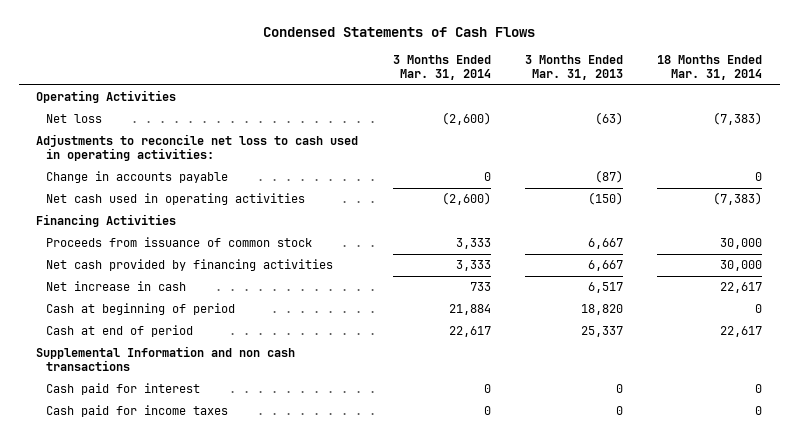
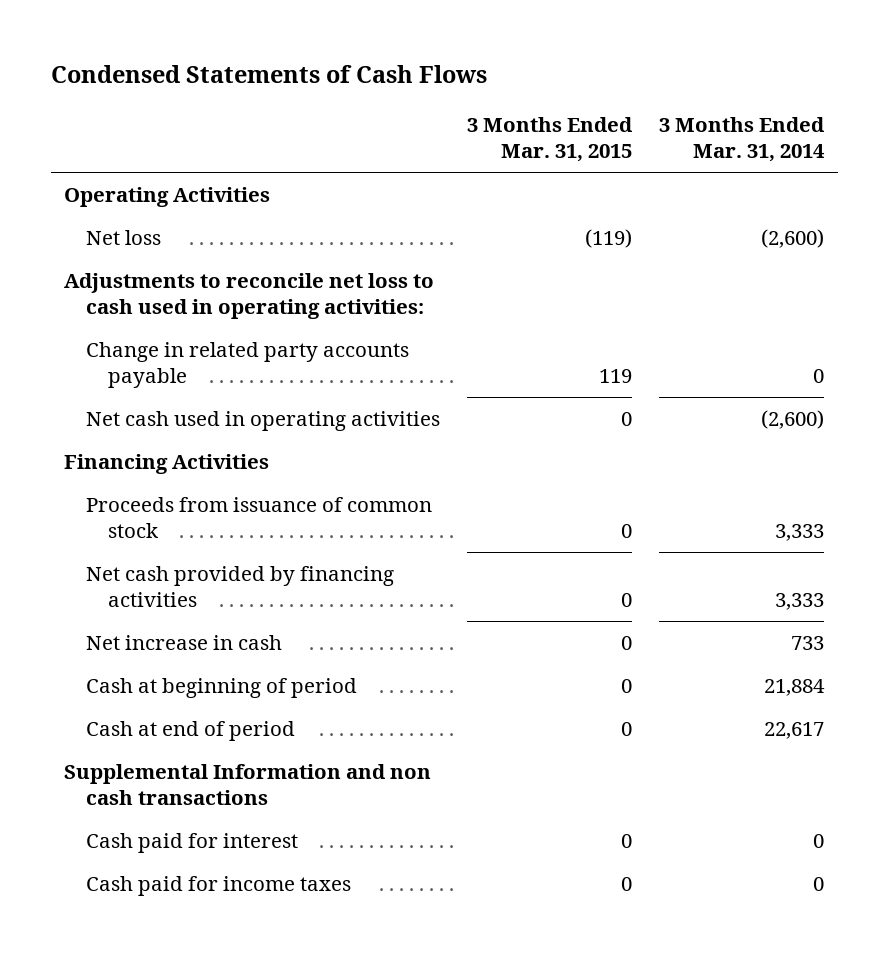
- | 3 Months Ended Mar. 31, 2014 | 3 Months Ended Mar. 31, 2013 | 18 Months Ended Mar. 31, 2014
+ | 3 Months Ended Mar. 31, 2015 | 3 Months Ended Mar. 31, 2014
- Change in accounts payable | 0 | (87) | 0
+ Change in related party accounts payable | 119 | 0

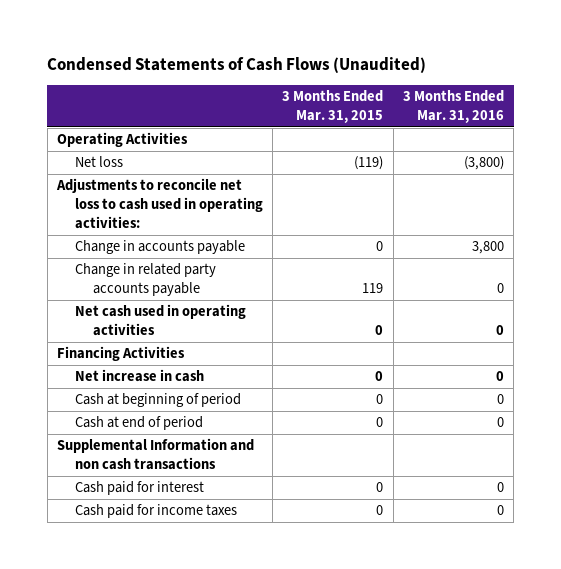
- Condensed Statements of Cash Flows
+ Condensed Statements of Cash Flows (Unaudited)
- | 3 Months Ended Mar. 31, 2015 | 3 Months Ended Mar. 31, 2014
+ | 3 Months Ended Mar. 31, 2015 | 3 Months Ended Mar. 31, 2016
+ Change in accounts payable | 0 | 3,800
- Proceeds from issuance of common stock | 0 | 3,333
- Net cash provided by financing activities | 0 | 3,333

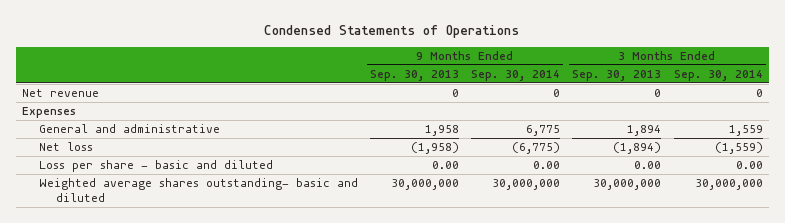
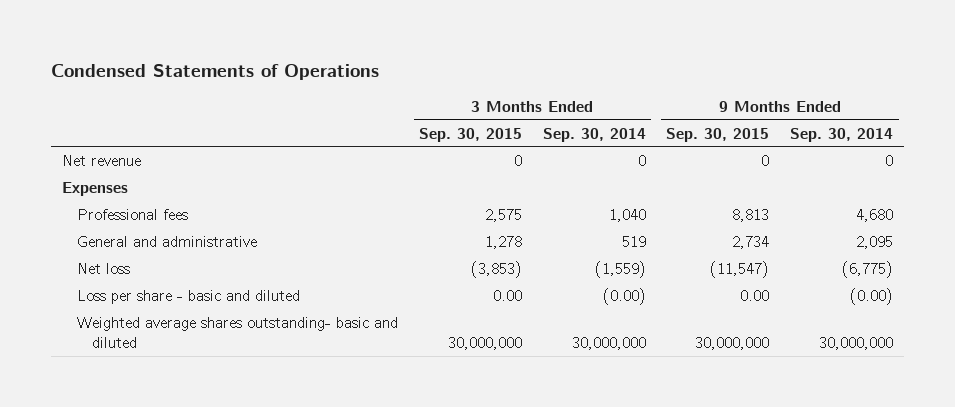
- | 9 Months Ended Sep. 30, 2013 | 9 Months Ended Sep. 30, 2014 | 3 Months Ended Sep. 30, 2013 | 3 Months Ended Sep. 30, 2014
+ | 3 Months Ended Sep. 30, 2015 | 3 Months Ended Sep. 30, 2014 | 9 Months Ended Sep. 30, 2015 | 9 Months Ended Sep. 30, 2014
- General and administrative | 1,958 | 6,775 | 1,894 | 1,559
+ Professional fees | 2,575 | 1,040 | 8,813 | 4,680
+ General and administrative | 1,278 | 519 | 2,734 | 2,095
- Loss per share - basic and diluted | 0.00 | 0.00 | 0.00 | 0.00
+ Loss per share - basic and diluted | 0.00 | (0.00) | 0.00 | (0.00)

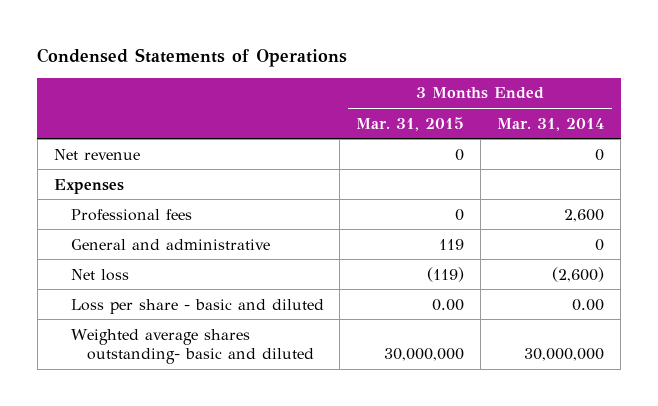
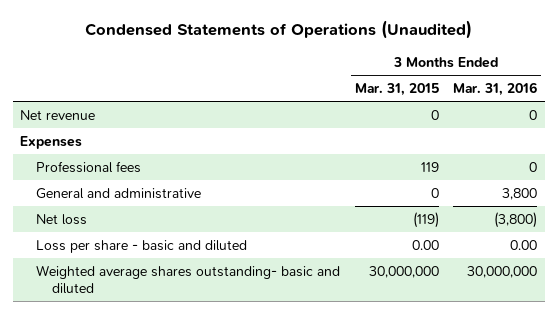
- Condensed Statements of Operations
+ Condensed Statements of Operations (Unaudited)
- | 3 Months Ended Mar. 31, 2015 | 3 Months Ended Mar. 31, 2014
+ | 3 Months Ended Mar. 31, 2015 | 3 Months Ended Mar. 31, 2016
- Professional fees | 0 | 2,600
- General and administrative | 119 | 0
+ Professional fees | 119 | 0
+ General and administrative | 0 | 3,800

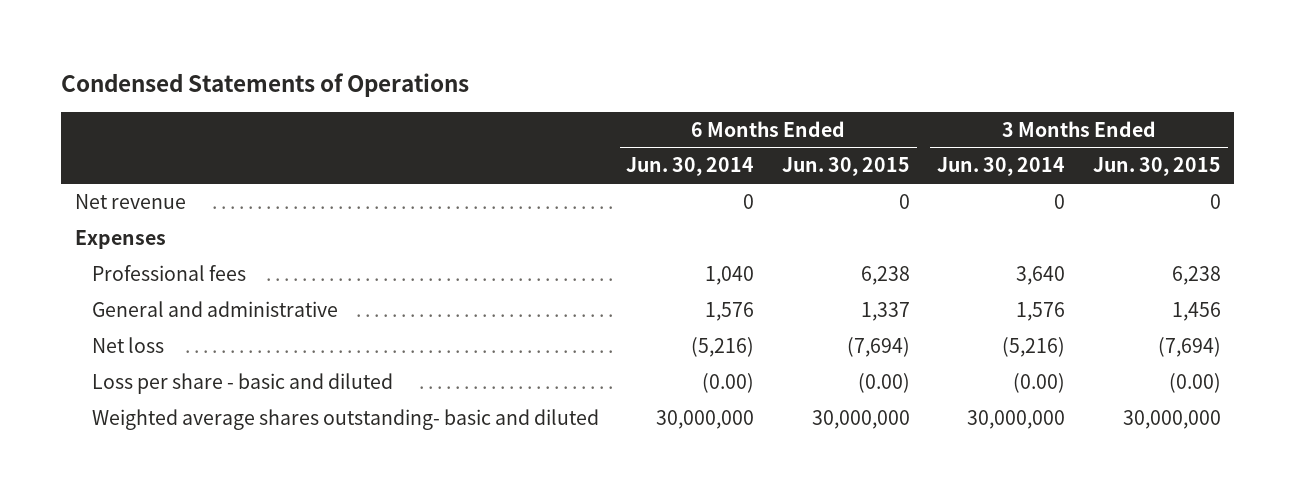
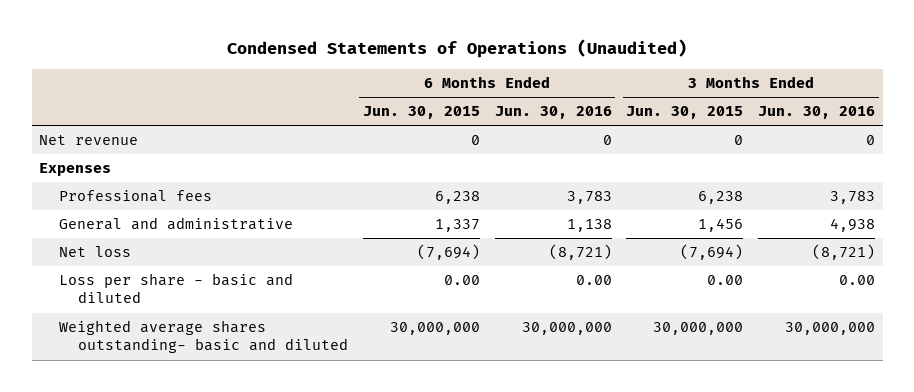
- Condensed Statements of Operations
+ Condensed Statements of Operations (Unaudited)
- | 6 Months Ended Jun. 30, 2014 | 6 Months Ended Jun. 30, 2015 | 3 Months Ended Jun. 30, 2014 | 3 Months Ended Jun. 30, 2015
+ | 6 Months Ended Jun. 30, 2015 | 6 Months Ended Jun. 30, 2016 | 3 Months Ended Jun. 30, 2015 | 3 Months Ended Jun. 30, 2016
- Loss per share - basic and diluted | (0.00) | (0.00) | (0.00) | (0.00)
+ Loss per share - basic and diluted | 0.00 | 0.00 | 0.00 | 0.00

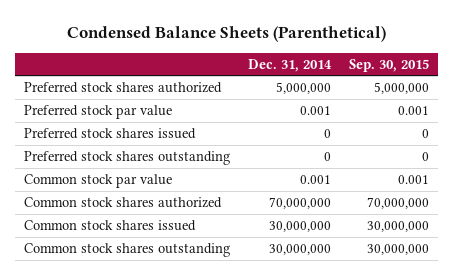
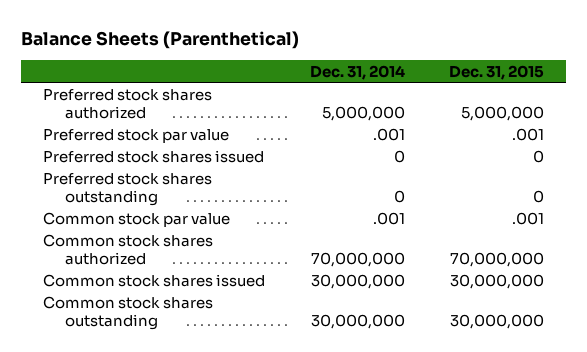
- Condensed Balance Sheets (Parenthetical)
+ Balance Sheets (Parenthetical)
- | Dec. 31, 2014 | Sep. 30, 2015
+ | Dec. 31, 2014 | Dec. 31, 2015
- Preferred stock par value | 0.001 | 0.001
+ Preferred stock par value | .001 | .001
- Common stock par value | 0.001 | 0.001
+ Common stock par value | .001 | .001

